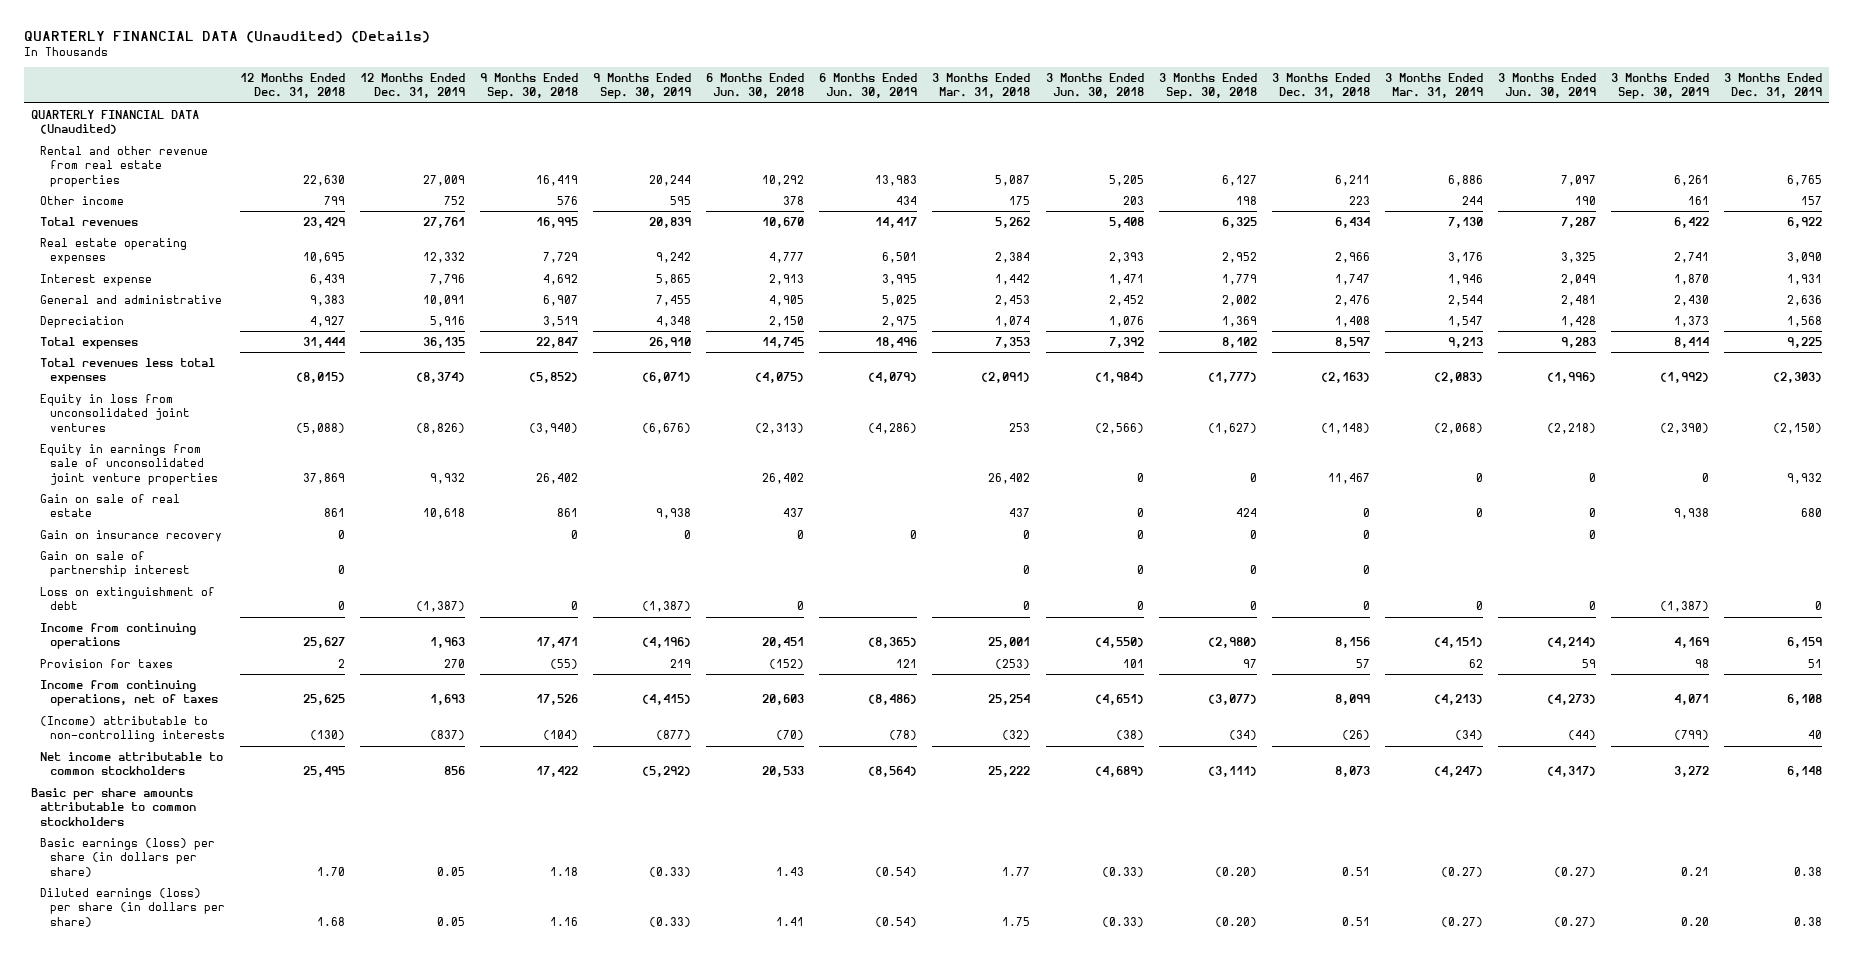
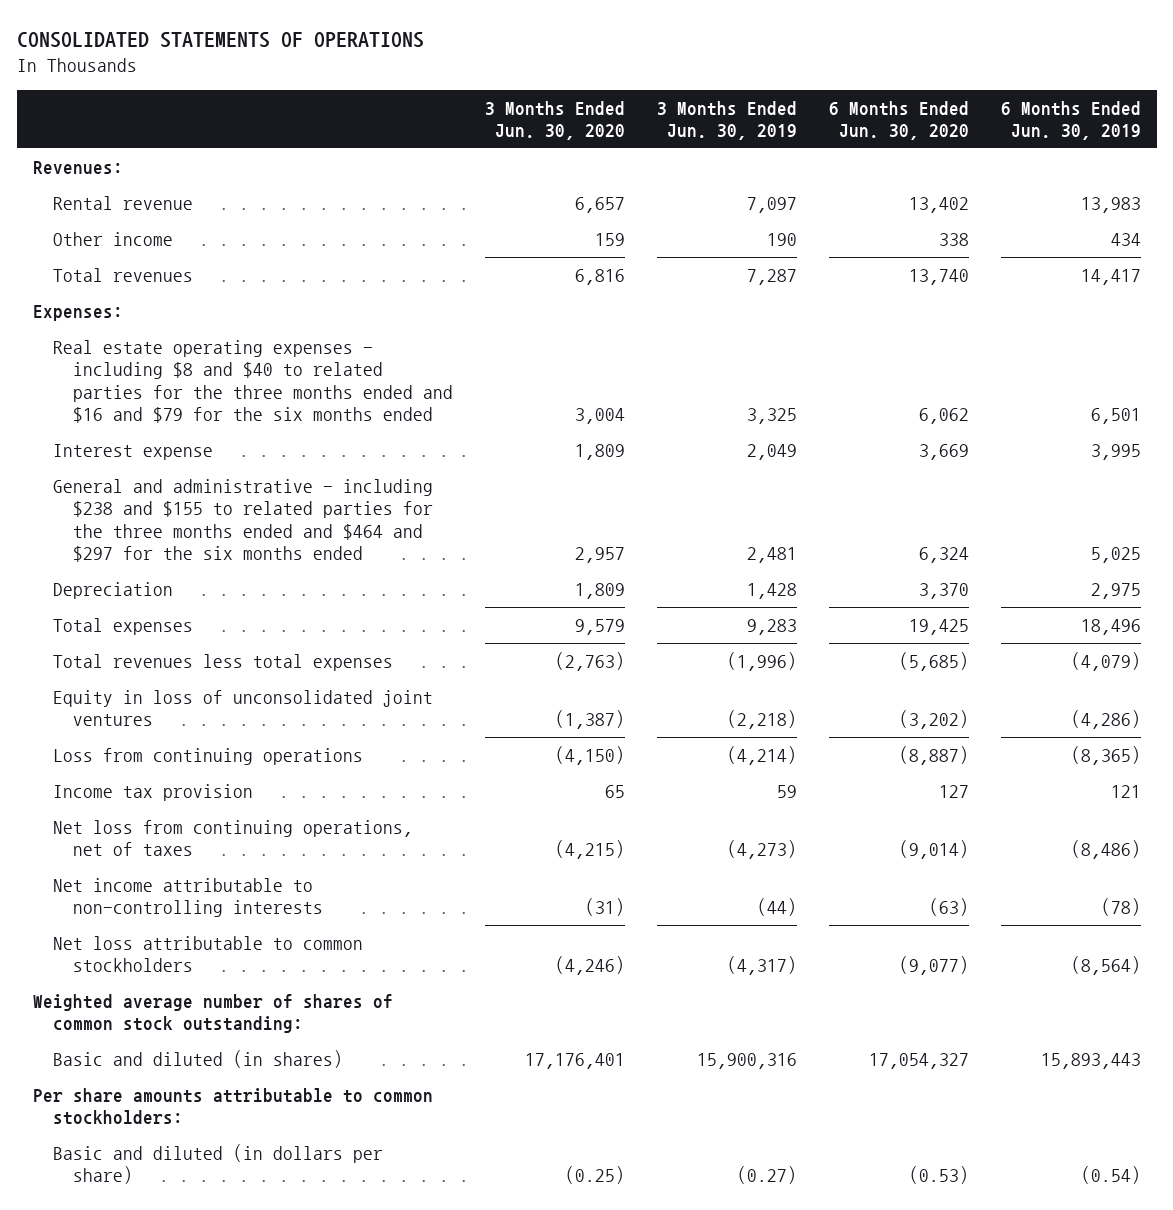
- QUARTERLY FINANCIAL DATA (Unaudited) (Details)
+ CONSOLIDATED STATEMENTS OF OPERATIONS
- | 12 Months Ended Dec. 31, 2018 | 12 Months Ended Dec. 31, 2019 | 9 Months Ended Sep. 30, 2018 | 9 Months Ended Sep. 30, 2019 | 6 Months Ended Jun. 30, 2018 | 6 Months Ended Jun. 30, 2019 | 3 Months Ended Mar. 31, 2018 | 3 Months Ended Jun. 30, 2018 | 3 Months Ended Sep. 30, 2018 | 3 Months Ended Dec. 31, 2018 | 3 Months Ended Mar. 31, 2019 | 3 Months Ended Jun. 30, 2019 | 3 Months Ended Sep. 30, 2019 | 3 Months Ended Dec. 31, 2019
+ | 3 Months Ended Jun. 30, 2020 | 3 Months Ended Jun. 30, 2019 | 6 Months Ended Jun. 30, 2020 | 6 Months Ended Jun. 30, 2019
- QUARTERLY FINANCIAL DATA (Unaudited)
- Rental and other revenue from real estate properties | 22,630 | 27,009 | 16,419 | 20,244 | 10,292 | 13,983 | 5,087 | 5,205 | 6,127 | 6,211 | 6,886 | 7,097 | 6,261 | 6,765
+ Revenues:
+ Rental revenue | 6,657 | 7,097 | 13,402 | 13,983
- Real estate operating expenses | 10,695 | 12,332 | 7,729 | 9,242 | 4,777 | 6,501 | 2,384 | 2,393 | 2,952 | 2,966 | 3,176 | 3,325 | 2,741 | 3,090
+ Expenses:
+ Real estate operating expenses - including $8 and $40 to related parties for the three months ended and $16 and $79 for the six months ended | 3,004 | 3,325 | 6,062 | 6,501
- General and administrative | 9,383 | 10,091 | 6,907 | 7,455 | 4,905 | 5,025 | 2,453 | 2,452 | 2,002 | 2,476 | 2,544 | 2,481 | 2,430 | 2,636
+ General and administrative - including $238 and $155 to related parties for the three months ended and $464 and $297 for the six months ended | 2,957 | 2,481 | 6,324 | 5,025
- Equity in loss from unconsolidated joint ventures | (5,088) | (8,826) | (3,940) | (6,676) | (2,313) | (4,286) | 253 | (2,566) | (1,627) | (1,148) | (2,068) | (2,218) | (2,390) | (2,150)
- Equity in earnings from sale of unconsolidated joint venture properties | 37,869 | 9,932 | 26,402 | | 26,402 | | 26,402 | 0 | 0 | 11,467 | 0 | 0 | 0 | 9,932
- Gain on sale of real estate | 861 | 10,618 | 861 | 9,938 | 437 | | 437 | 0 | 424 | 0 | 0 | 0 | 9,938 | 680
- Gain on insurance recovery | 0 | | 0 | 0 | 0 | 0 | 0 | 0 | 0 | 0 | | 0 | |
- Gain on sale of partnership interest | 0 | | | | | | 0 | 0 | 0 | 0 | | | |
- Loss on extinguishment of debt | 0 | (1,387) | 0 | (1,387) | 0 | | 0 | 0 | 0 | 0 | 0 | 0 | (1,387) | 0
- Income from continuing operations | 25,627 | 1,963 | 17,471 | (4,196) | 20,451 | (8,365) | 25,001 | (4,550) | (2,980) | 8,156 | (4,151) | (4,214) | 4,169 | 6,159
- Provision for taxes | 2 | 270 | (55) | 219 | (152) | 121 | (253) | 101 | 97 | 57 | 62 | 59 | 98 | 51
- Income from continuing operations, net of taxes | 25,625 | 1,693 | 17,526 | (4,415) | 20,603 | (8,486) | 25,254 | (4,651) | (3,077) | 8,099 | (4,213) | (4,273) | 4,071 | 6,108
- (Income) attributable to non-controlling interests | (130) | (837) | (104) | (877) | (70) | (78) | (32) | (38) | (34) | (26) | (34) | (44) | (799) | 40
- Net income attributable to common stockholders | 25,495 | 856 | 17,422 | (5,292) | 20,533 | (8,564) | 25,222 | (4,689) | (3,111) | 8,073 | (4,247) | (4,317) | 3,272 | 6,148
- Basic per share amounts attributable to common stockholders
- Basic earnings (loss) per share (in dollars per share) | 1.70 | 0.05 | 1.18 | (0.33) | 1.43 | (0.54) | 1.77 | (0.33) | (0.20) | 0.51 | (0.27) | (0.27) | 0.21 | 0.38
- Diluted earnings (loss) per share (in dollars per share) | 1.68 | 0.05 | 1.16 | (0.33) | 1.41 | (0.54) | 1.75 | (0.33) | (0.20) | 0.51 | (0.27) | (0.27) | 0.20 | 0.38
+ Equity in loss of unconsolidated joint ventures | (1,387) | (2,218) | (3,202) | (4,286)
+ Loss from continuing operations | (4,150) | (4,214) | (8,887) | (8,365)
+ Income tax provision | 65 | 59 | 127 | 121
+ Net loss from continuing operations, net of taxes | (4,215) | (4,273) | (9,014) | (8,486)
+ Net income attributable to non-controlling interests | (31) | (44) | (63) | (78)
+ Net loss attributable to common stockholders | (4,246) | (4,317) | (9,077) | (8,564)
+ Weighted average number of shares of common stock outstanding:
+ Basic and diluted (in shares) | 17,176,401 | 15,900,316 | 17,054,327 | 15,893,443
+ Per share amounts attributable to common stockholders:
+ Basic and diluted (in dollars per share) | (0.25) | (0.27) | (0.53) | (0.54)

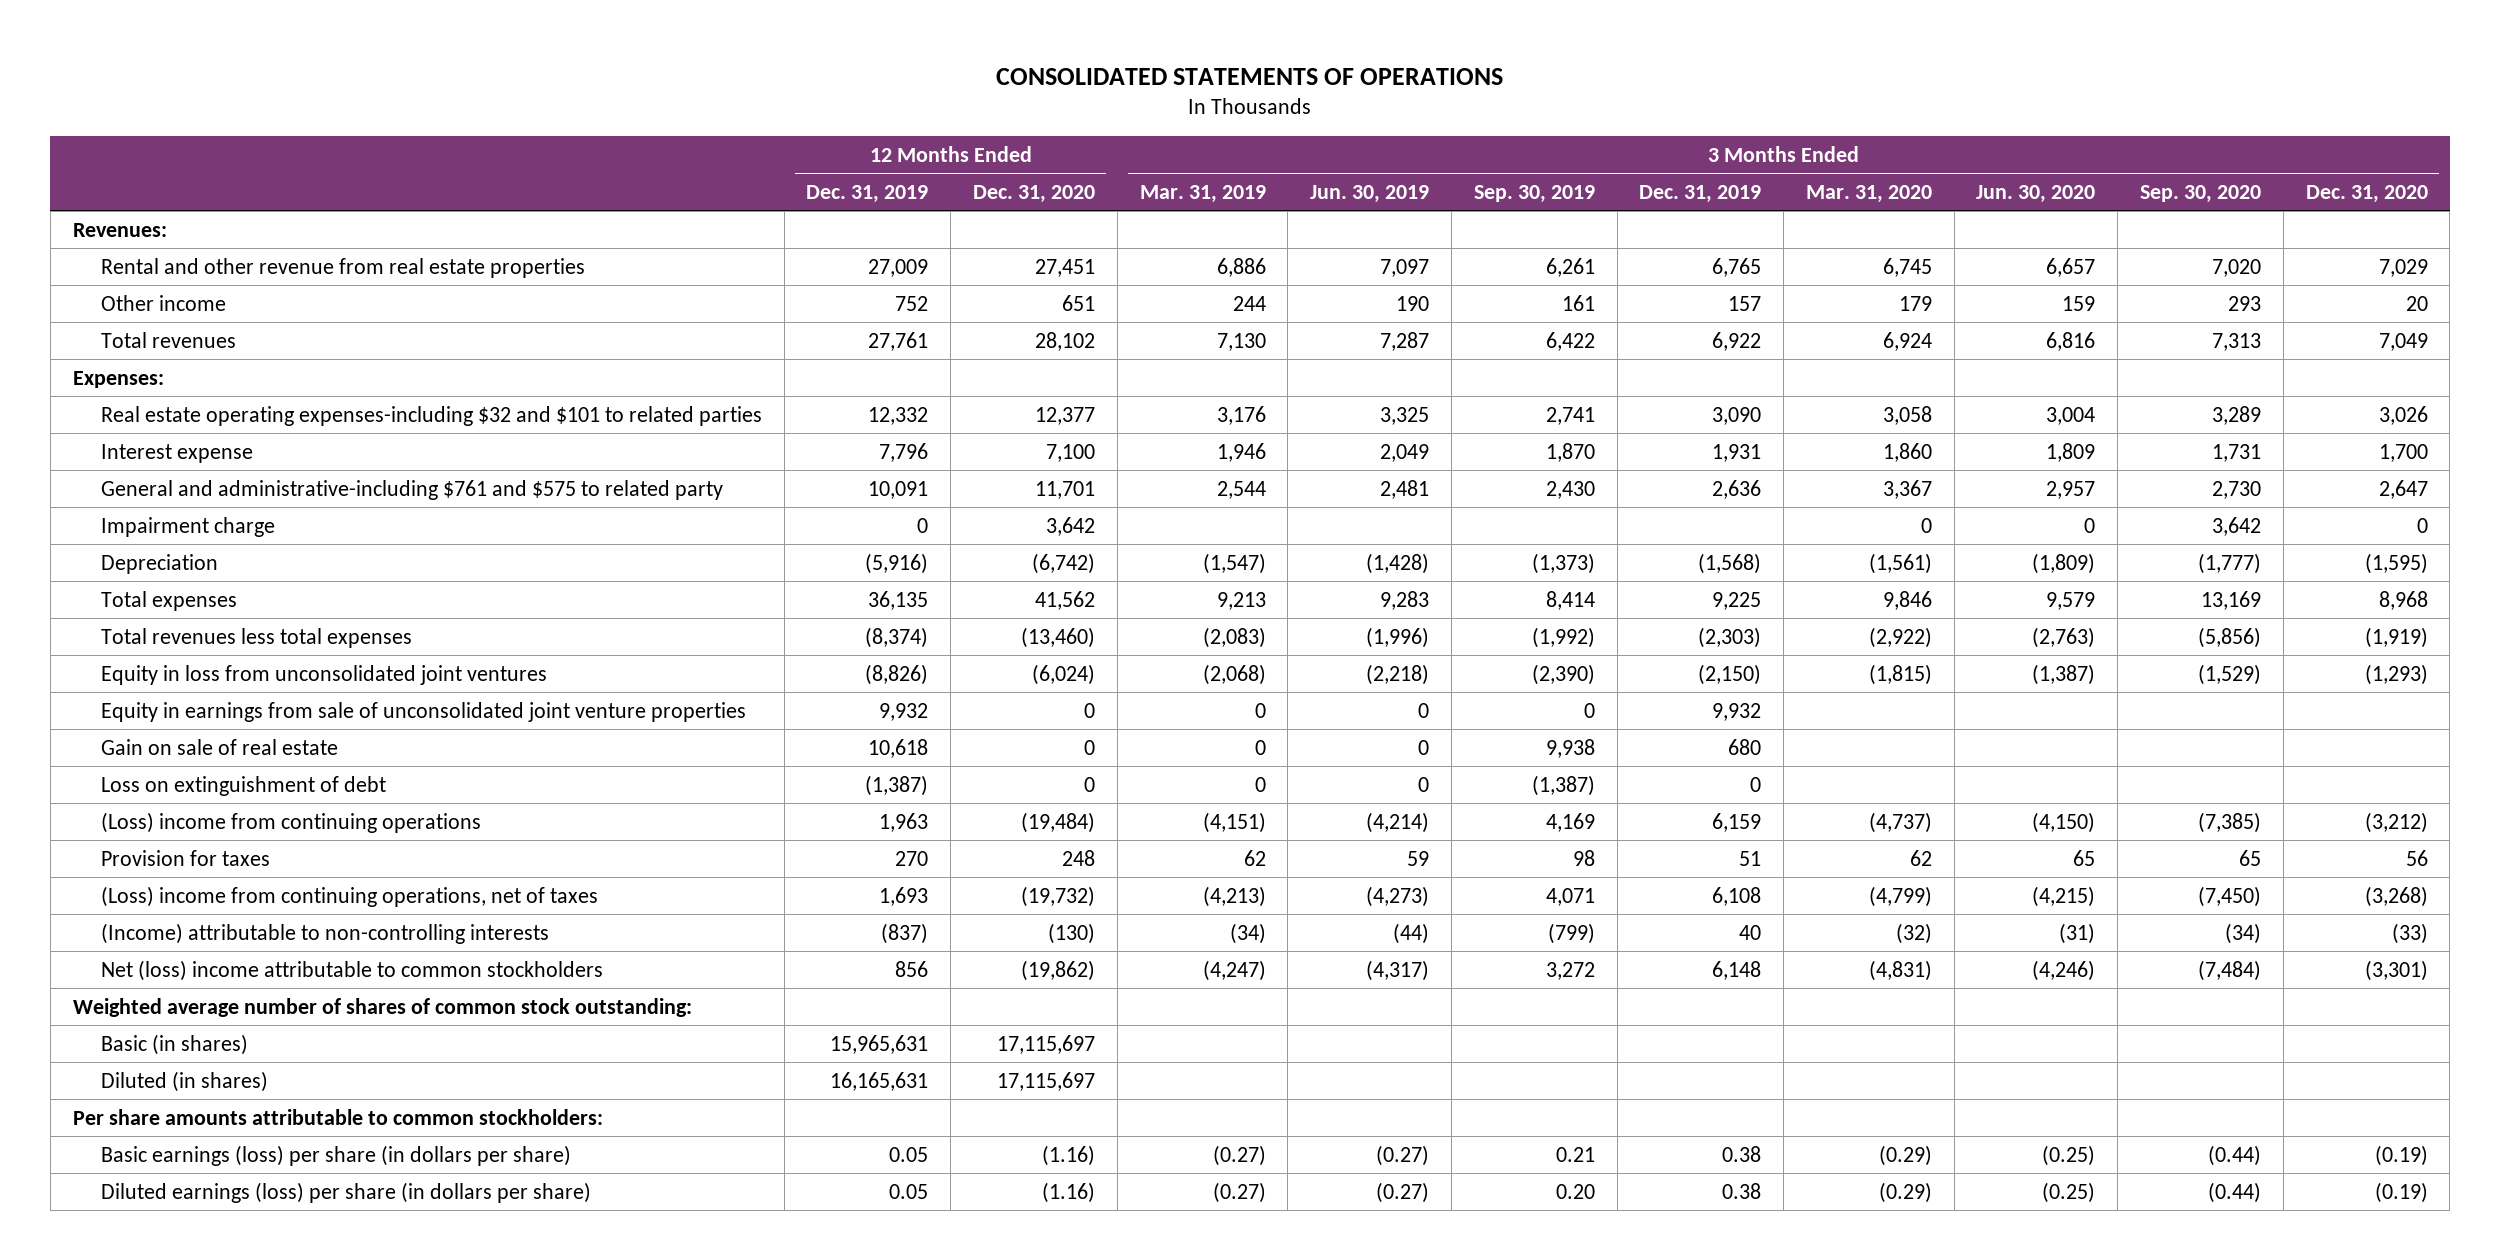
- | 3 Months Ended Jun. 30, 2020 | 3 Months Ended Jun. 30, 2019 | 6 Months Ended Jun. 30, 2020 | 6 Months Ended Jun. 30, 2019
+ | 12 Months Ended Dec. 31, 2019 | 12 Months Ended Dec. 31, 2020 | 3 Months Ended Mar. 31, 2019 | 3 Months Ended Jun. 30, 2019 | 3 Months Ended Sep. 30, 2019 | 3 Months Ended Dec. 31, 2019 | 3 Months Ended Mar. 31, 2020 | 3 Months Ended Jun. 30, 2020 | 3 Months Ended Sep. 30, 2020 | 3 Months Ended Dec. 31, 2020
- Rental revenue | 6,657 | 7,097 | 13,402 | 13,983
+ Rental and other revenue from real estate properties | 27,009 | 27,451 | 6,886 | 7,097 | 6,261 | 6,765 | 6,745 | 6,657 | 7,020 | 7,029
- Real estate operating expenses - including $8 and $40 to related parties for the three months ended and $16 and $79 for the six months ended | 3,004 | 3,325 | 6,062 | 6,501
+ Real estate operating expenses-including $32 and $101 to related parties | 12,332 | 12,377 | 3,176 | 3,325 | 2,741 | 3,090 | 3,058 | 3,004 | 3,289 | 3,026
- General and administrative - including $238 and $155 to related parties for the three months ended and $464 and $297 for the six months ended | 2,957 | 2,481 | 6,324 | 5,025
- Depreciation | 1,809 | 1,428 | 3,370 | 2,975
+ General and administrative-including $761 and $575 to related party | 10,091 | 11,701 | 2,544 | 2,481 | 2,430 | 2,636 | 3,367 | 2,957 | 2,730 | 2,647
+ Impairment charge | 0 | 3,642 | | | | | 0 | 0 | 3,642 | 0
+ Depreciation | (5,916) | (6,742) | (1,547) | (1,428) | (1,373) | (1,568) | (1,561) | (1,809) | (1,777) | (1,595)
- Equity in loss of unconsolidated joint ventures | (1,387) | (2,218) | (3,202) | (4,286)
- Loss from continuing operations | (4,150) | (4,214) | (8,887) | (8,365)
- Income tax provision | 65 | 59 | 127 | 121
- Net loss from continuing operations, net of taxes | (4,215) | (4,273) | (9,014) | (8,486)
- Net income attributable to non-controlling interests | (31) | (44) | (63) | (78)
- Net loss attributable to common stockholders | (4,246) | (4,317) | (9,077) | (8,564)
+ Equity in loss from unconsolidated joint ventures | (8,826) | (6,024) | (2,068) | (2,218) | (2,390) | (2,150) | (1,815) | (1,387) | (1,529) | (1,293)
+ Equity in earnings from sale of unconsolidated joint venture properties | 9,932 | 0 | 0 | 0 | 0 | 9,932 | | | |
+ Gain on sale of real estate | 10,618 | 0 | 0 | 0 | 9,938 | 680 | | | |
+ Loss on extinguishment of debt | (1,387) | 0 | 0 | 0 | (1,387) | 0 | | | |
+ (Loss) income from continuing operations | 1,963 | (19,484) | (4,151) | (4,214) | 4,169 | 6,159 | (4,737) | (4,150) | (7,385) | (3,212)
+ Provision for taxes | 270 | 248 | 62 | 59 | 98 | 51 | 62 | 65 | 65 | 56
+ (Loss) income from continuing operations, net of taxes | 1,693 | (19,732) | (4,213) | (4,273) | 4,071 | 6,108 | (4,799) | (4,215) | (7,450) | (3,268)
+ (Income) attributable to non-controlling interests | (837) | (130) | (34) | (44) | (799) | 40 | (32) | (31) | (34) | (33)
+ Net (loss) income attributable to common stockholders | 856 | (19,862) | (4,247) | (4,317) | 3,272 | 6,148 | (4,831) | (4,246) | (7,484) | (3,301)
- Basic and diluted (in shares) | 17,176,401 | 15,900,316 | 17,054,327 | 15,893,443
+ Basic (in shares) | 15,965,631 | 17,115,697 | | | | | | | |
+ Diluted (in shares) | 16,165,631 | 17,115,697 | | | | | | | |
- Basic and diluted (in dollars per share) | (0.25) | (0.27) | (0.53) | (0.54)
+ Basic earnings (loss) per share (in dollars per share) | 0.05 | (1.16) | (0.27) | (0.27) | 0.21 | 0.38 | (0.29) | (0.25) | (0.44) | (0.19)
+ Diluted earnings (loss) per share (in dollars per share) | 0.05 | (1.16) | (0.27) | (0.27) | 0.20 | 0.38 | (0.29) | (0.25) | (0.44) | (0.19)

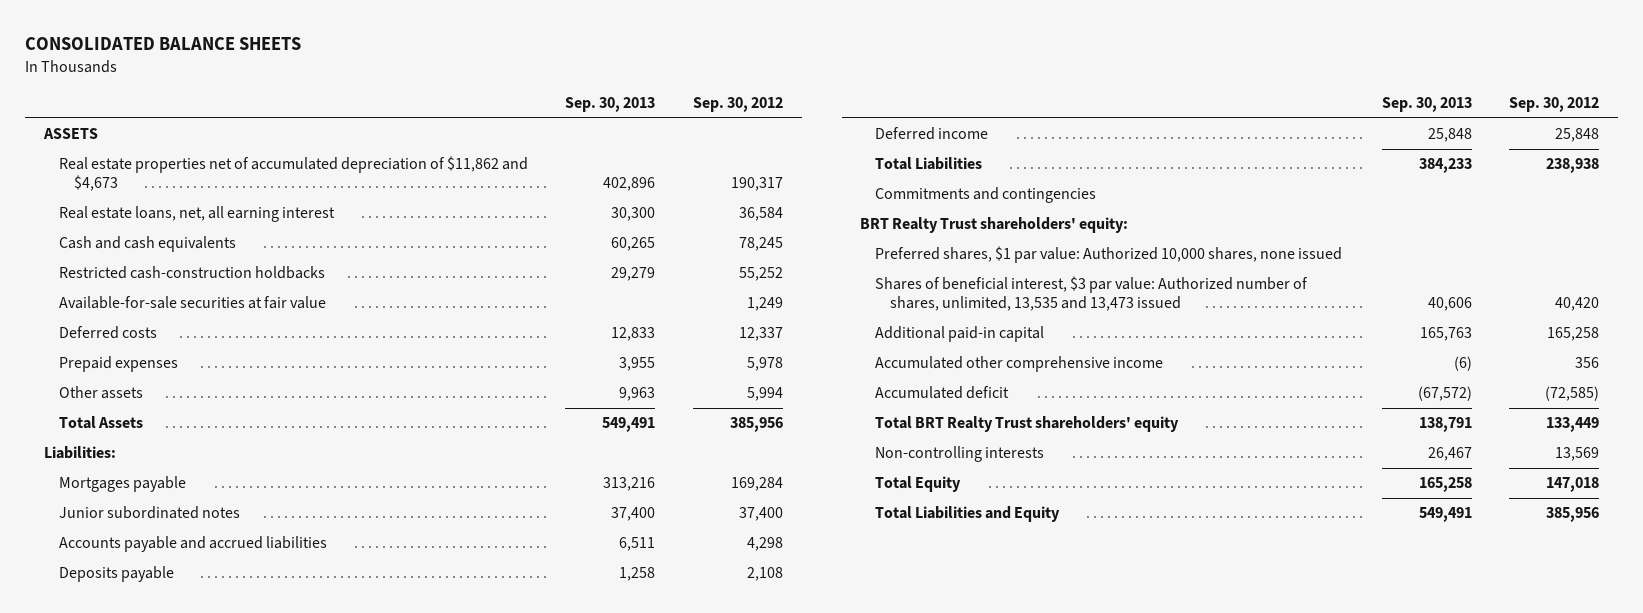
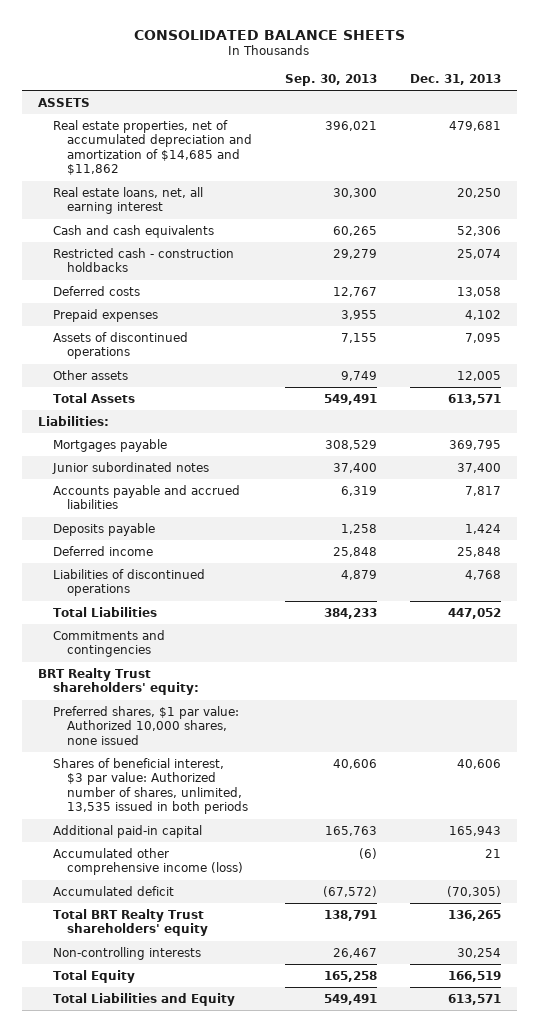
- | Sep. 30, 2013 | Sep. 30, 2012
+ | Sep. 30, 2013 | Dec. 31, 2013
- Real estate properties net of accumulated depreciation of $11,862 and $4,673 | 402,896 | 190,317
+ Real estate properties, net of accumulated depreciation and amortization of $14,685 and $11,862 | 396,021 | 479,681
- Restricted cash-construction holdbacks | 29,279 | 55,252
- Available-for-sale securities at fair value | | 1,249
- Deferred costs | 12,833 | 12,337
+ Restricted cash - construction holdbacks | 29,279 | 25,074
+ Deferred costs | 12,767 | 13,058
- Other assets | 9,963 | 5,994
+ Assets of discontinued operations | 7,155 | 7,095
+ Other assets | 9,749 | 12,005
- Mortgages payable | 313,216 | 169,284
+ Mortgages payable | 308,529 | 369,795
- Accounts payable and accrued liabilities | 6,511 | 4,298
+ Accounts payable and accrued liabilities | 6,319 | 7,817
+ Liabilities of discontinued operations | 4,879 | 4,768
- Shares of beneficial interest, $3 par value: Authorized number of shares, unlimited, 13,535 and 13,473 issued | 40,606 | 40,420
+ Shares of beneficial interest, $3 par value: Authorized number of shares, unlimited, 13,535 issued in both periods | 40,606 | 40,606
- Accumulated other comprehensive income | (6) | 356
+ Accumulated other comprehensive income (loss) | (6) | 21

